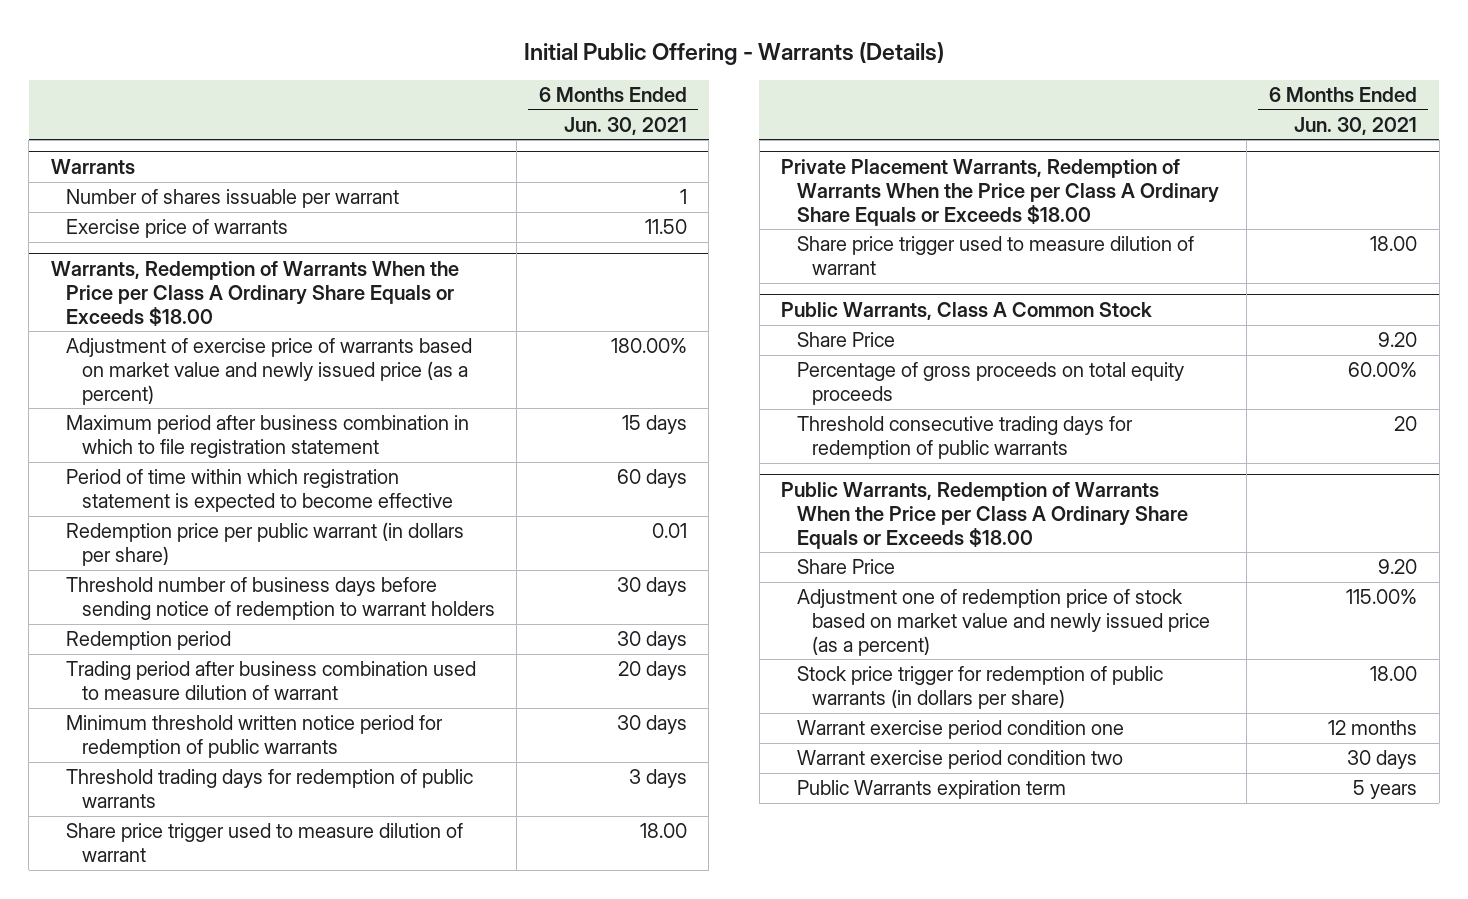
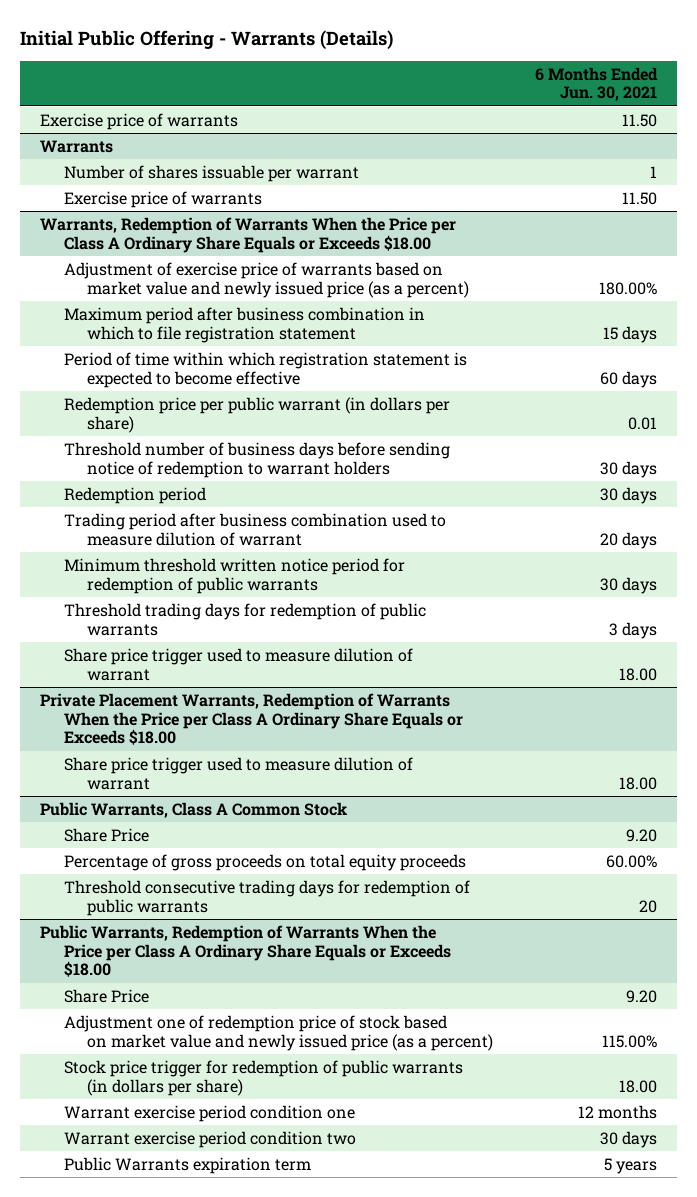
+ Exercise price of warrants | 11.50

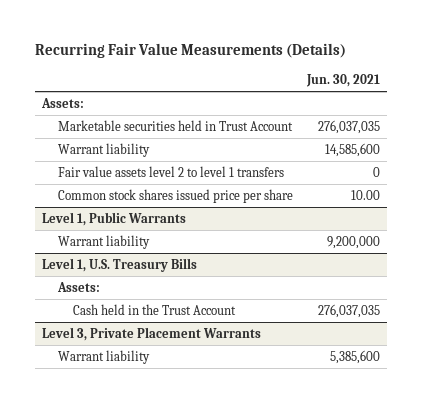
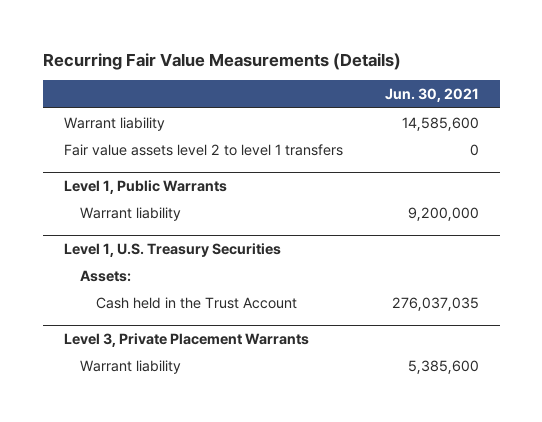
- Assets:
- Marketable securities held in Trust Account | 276,037,035
- Common stock shares issued price per share | 10.00
- Level 1, U.S. Treasury Bills
+ Level 1, U.S. Treasury Securities

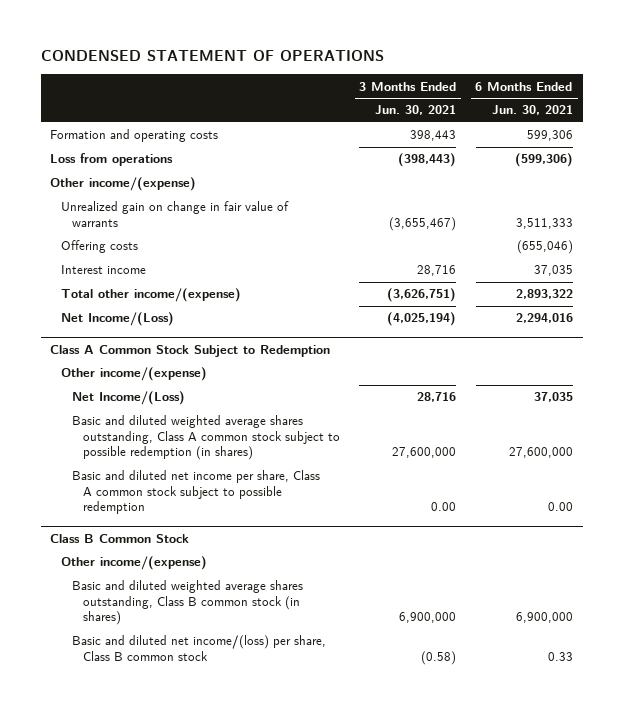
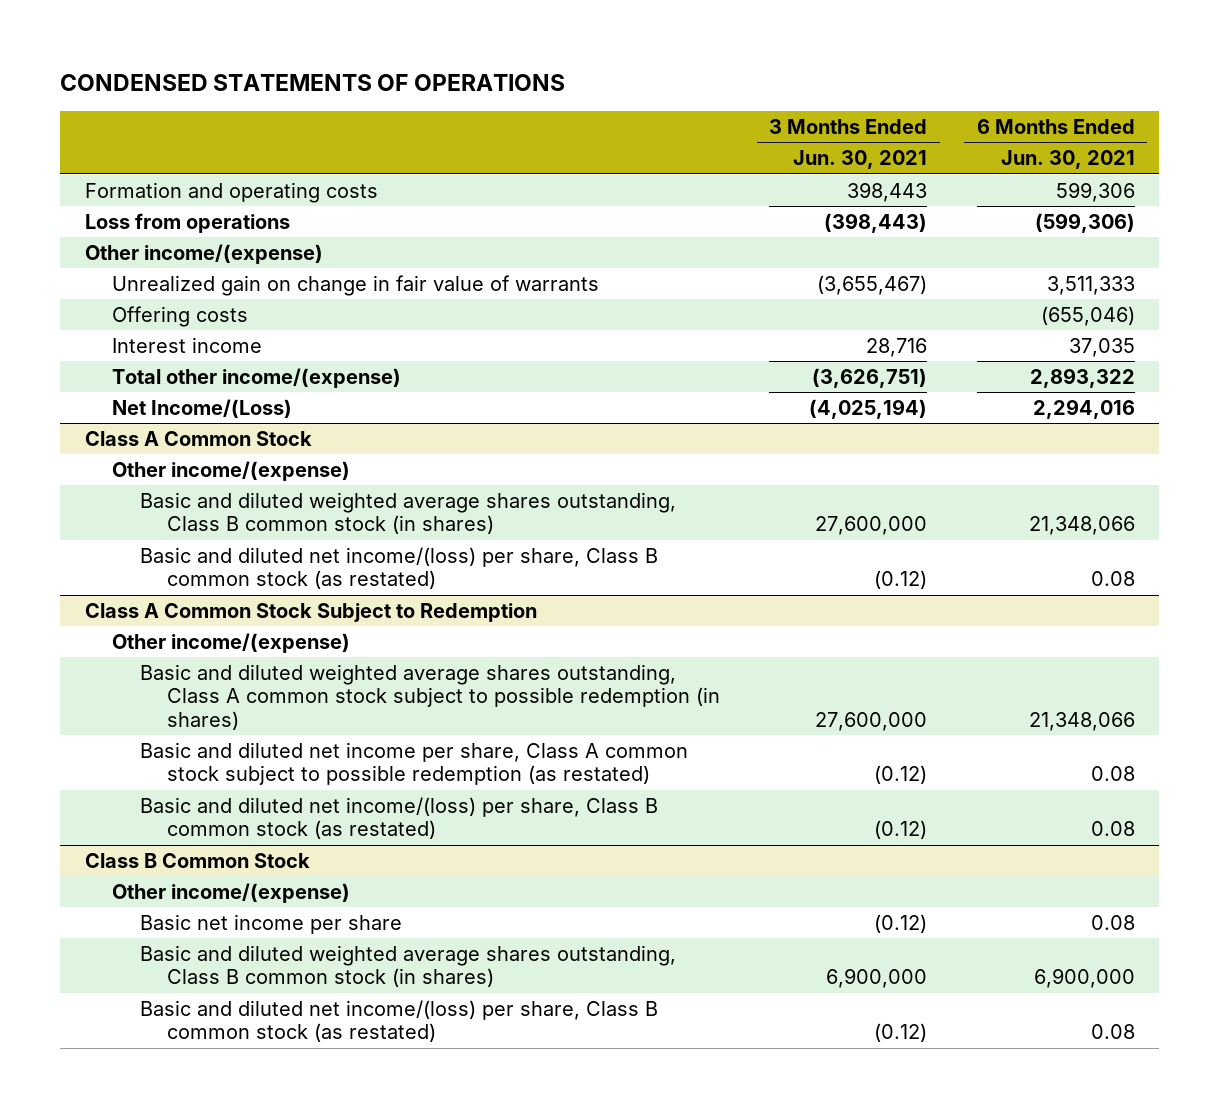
- CONDENSED STATEMENT OF OPERATIONS
+ CONDENSED STATEMENTS OF OPERATIONS
+ Class A Common Stock
+ Other income/(expense)
+ Basic and diluted weighted average shares outstanding, Class B common stock (in shares) | 27,600,000 | 21,348,066
+ Basic and diluted net income/(loss) per share, Class B common stock (as restated) | (0.12) | 0.08
@ Class A Common Stock Subject to Redemption
- Net Income/(Loss) | 28,716 | 37,035
- Basic and diluted weighted average shares outstanding, Class A common stock subject to possible redemption (in shares) | 27,600,000 | 27,600,000
- Basic and diluted net income per share, Class A common stock subject to possible redemption | 0.00 | 0.00
+ Basic and diluted weighted average shares outstanding, Class A common stock subject to possible redemption (in shares) | 27,600,000 | 21,348,066
+ Basic and diluted net income per share, Class A common stock subject to possible redemption (as restated) | (0.12) | 0.08
+ Basic and diluted net income/(loss) per share, Class B common stock (as restated) | (0.12) | 0.08
@ Class B Common Stock
+ Basic net income per share | (0.12) | 0.08
- Basic and diluted net income/(loss) per share, Class B common stock | (0.58) | 0.33
+ Basic and diluted net income/(loss) per share, Class B common stock (as restated) | (0.12) | 0.08

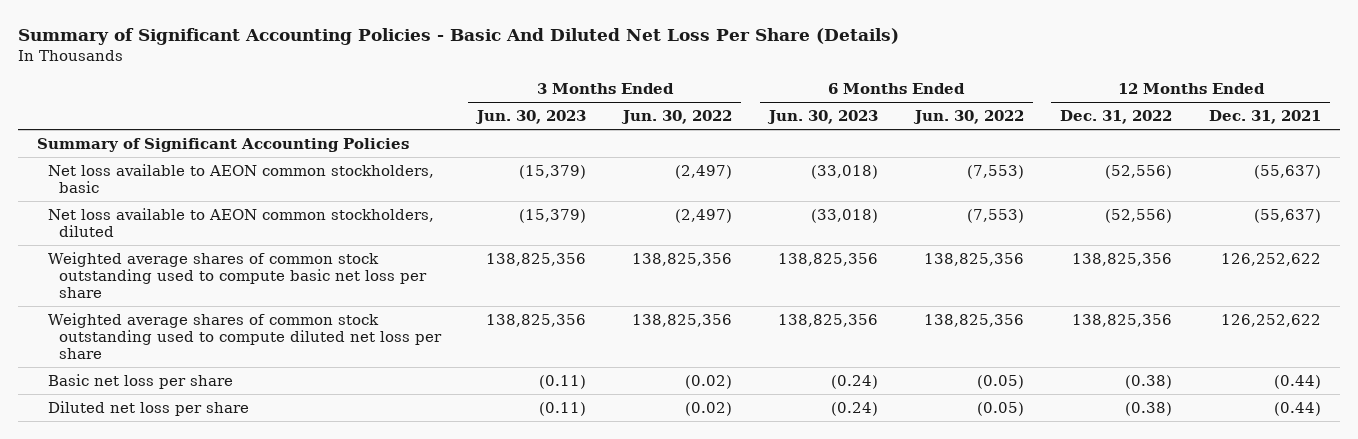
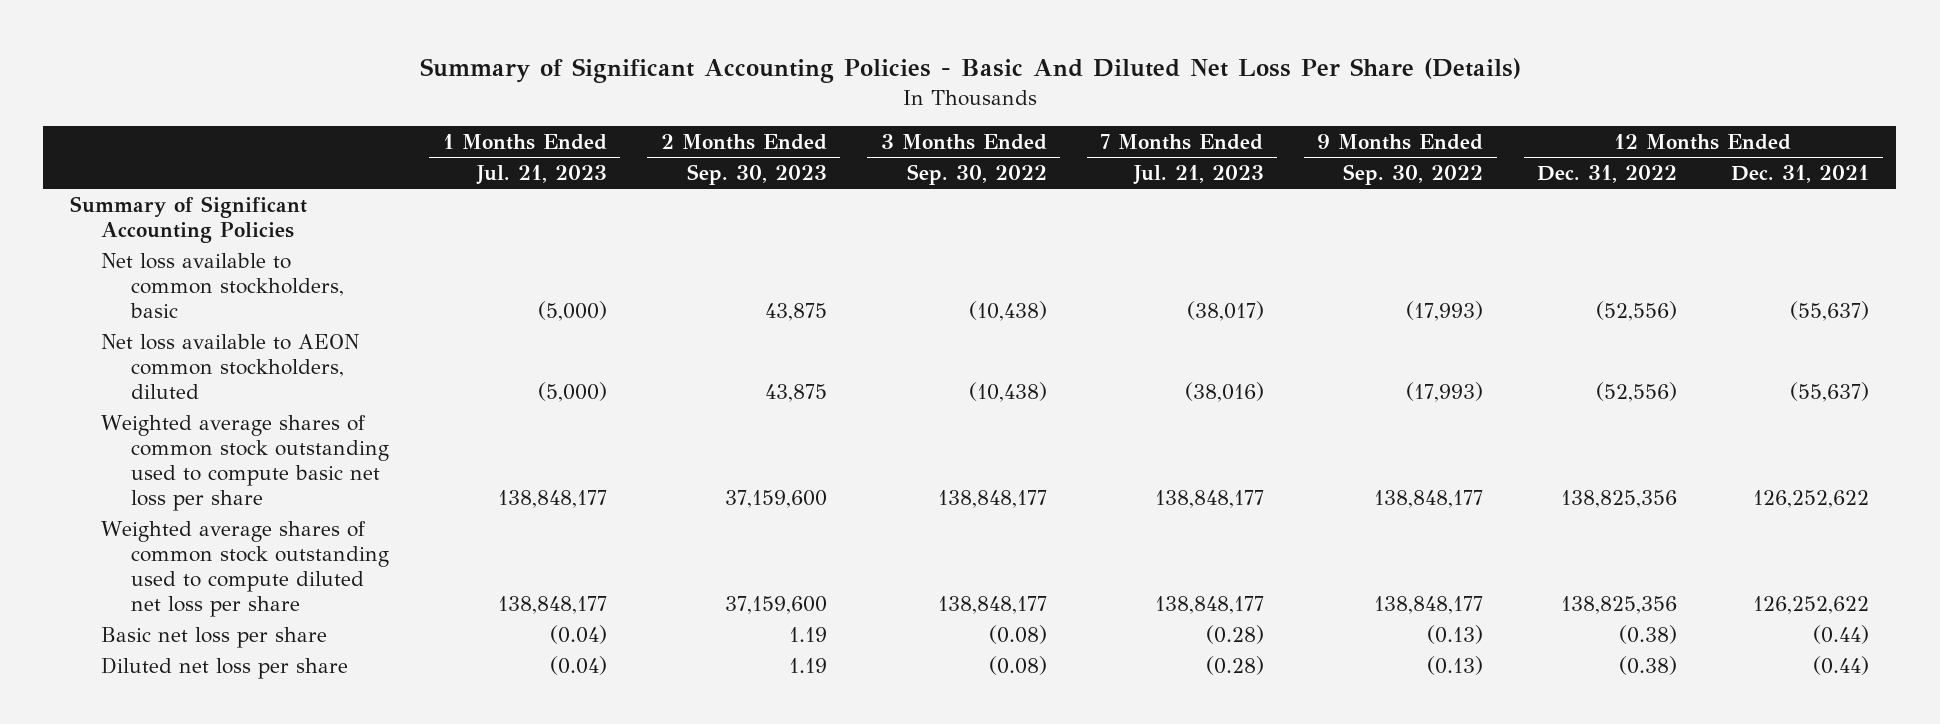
- | 3 Months Ended Jun. 30, 2023 | 3 Months Ended Jun. 30, 2022 | 6 Months Ended Jun. 30, 2023 | 6 Months Ended Jun. 30, 2022 | 12 Months Ended Dec. 31, 2022 | 12 Months Ended Dec. 31, 2021
+ | 1 Months Ended Jul. 21, 2023 | 2 Months Ended Sep. 30, 2023 | 3 Months Ended Sep. 30, 2022 | 7 Months Ended Jul. 21, 2023 | 9 Months Ended Sep. 30, 2022 | 12 Months Ended Dec. 31, 2022 | 12 Months Ended Dec. 31, 2021
- Net loss available to AEON common stockholders, basic | (15,379) | (2,497) | (33,018) | (7,553) | (52,556) | (55,637)
+ Net loss available to common stockholders, basic | (5,000) | 43,875 | (10,438) | (38,017) | (17,993) | (52,556) | (55,637)

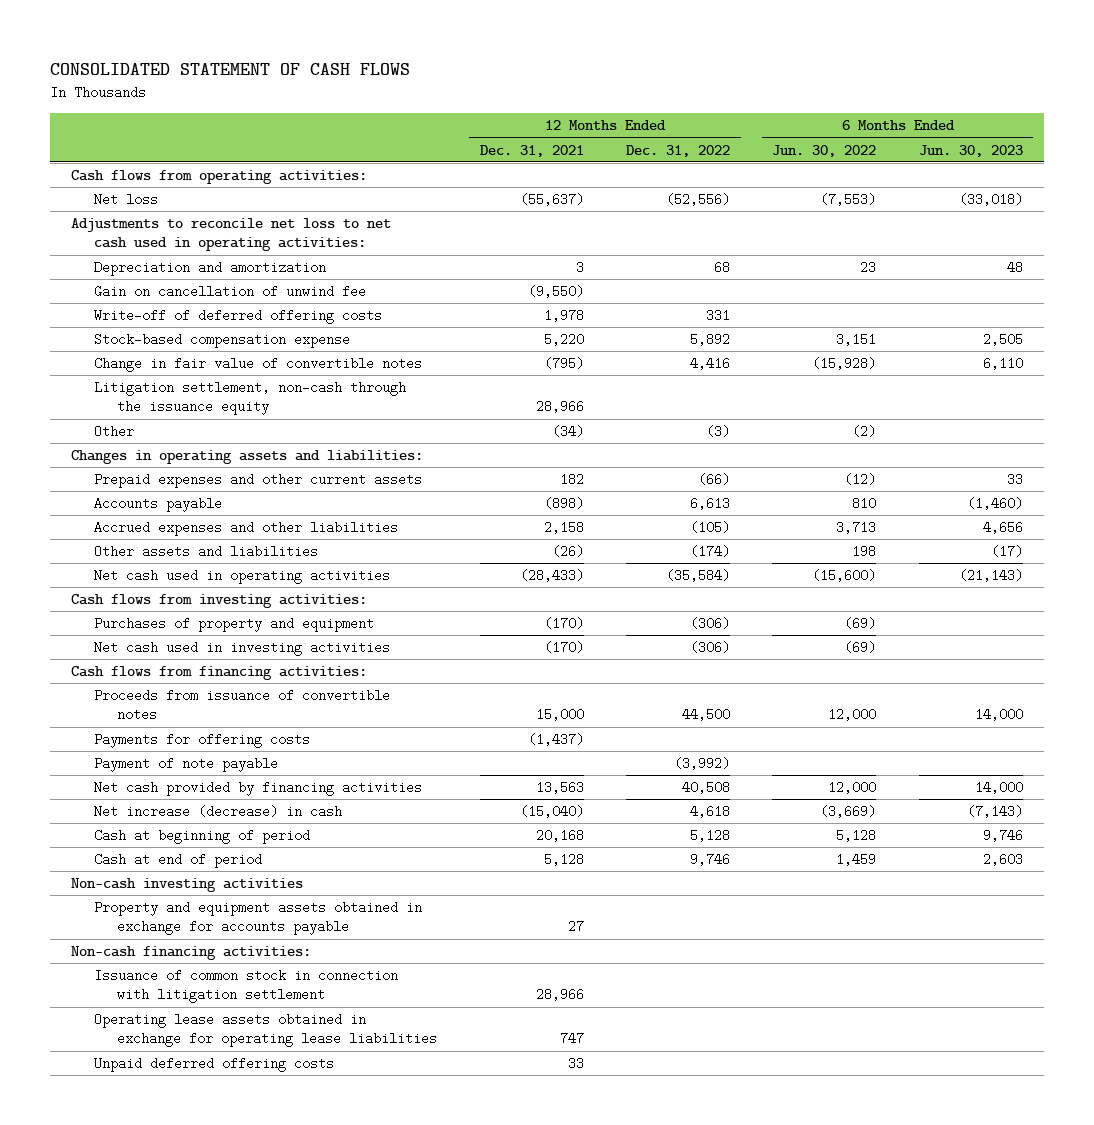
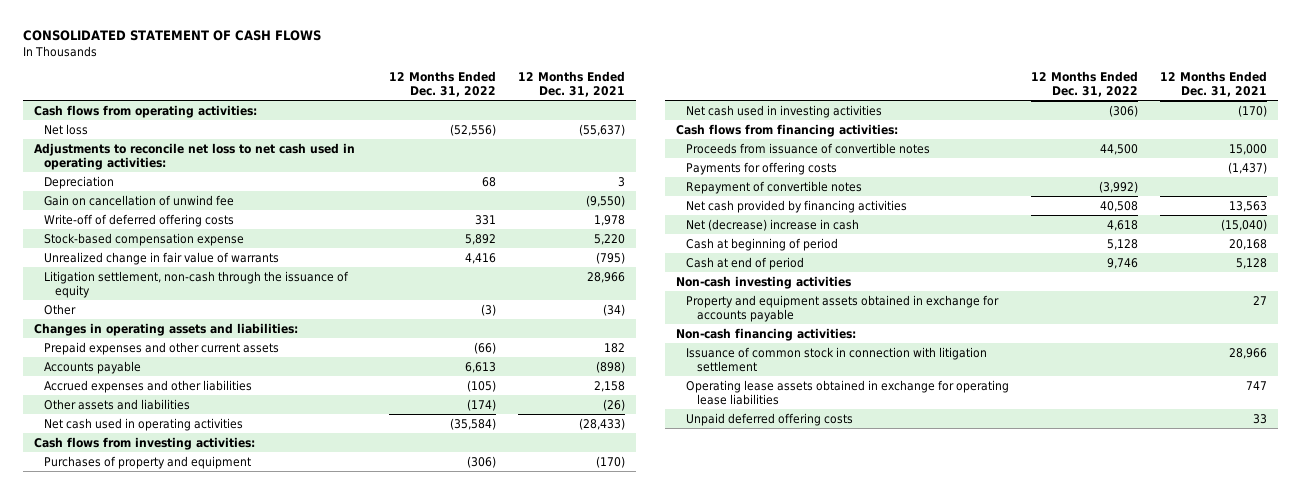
- | 12 Months Ended Dec. 31, 2021 | 12 Months Ended Dec. 31, 2022 | 6 Months Ended Jun. 30, 2022 | 6 Months Ended Jun. 30, 2023
+ | 12 Months Ended Dec. 31, 2022 | 12 Months Ended Dec. 31, 2021
- Depreciation and amortization | 3 | 68 | 23 | 48
+ Depreciation | 68 | 3
- Change in fair value of convertible notes | (795) | 4,416 | (15,928) | 6,110
- Litigation settlement, non-cash through the issuance equity | 28,966 | | |
+ Unrealized change in fair value of warrants | 4,416 | (795)
+ Litigation settlement, non-cash through the issuance of equity | | 28,966
- Payment of note payable | | (3,992) | |
+ Repayment of convertible notes | (3,992) |
- Net increase (decrease) in cash | (15,040) | 4,618 | (3,669) | (7,143)
+ Net (decrease) increase in cash | 4,618 | (15,040)

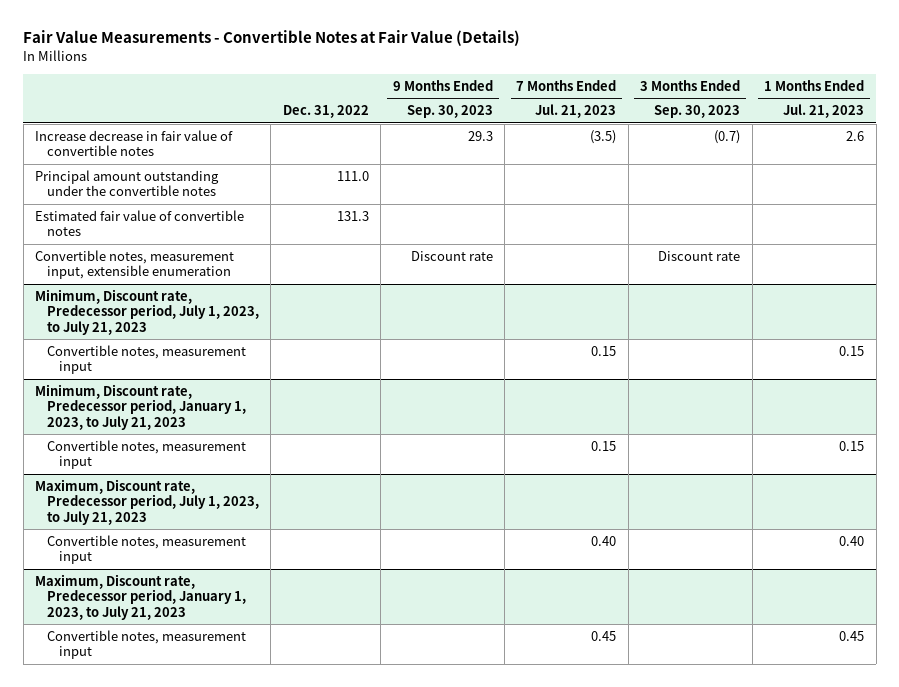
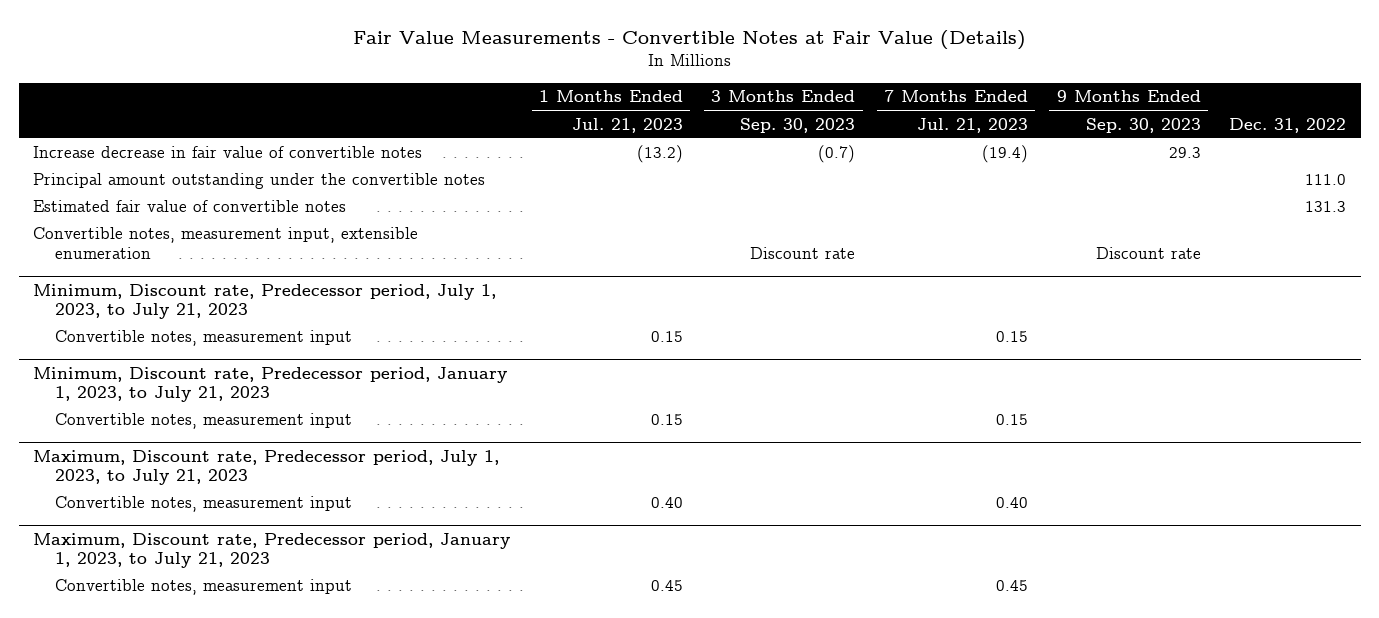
- | Dec. 31, 2022 | 9 Months Ended Sep. 30, 2023 | 7 Months Ended Jul. 21, 2023 | 3 Months Ended Sep. 30, 2023 | 1 Months Ended Jul. 21, 2023
+ | 1 Months Ended Jul. 21, 2023 | 3 Months Ended Sep. 30, 2023 | 7 Months Ended Jul. 21, 2023 | 9 Months Ended Sep. 30, 2023 | Dec. 31, 2022
- Increase decrease in fair value of convertible notes | | 29.3 | (3.5) | (0.7) | 2.6
+ Increase decrease in fair value of convertible notes | (13.2) | (0.7) | (19.4) | 29.3 |

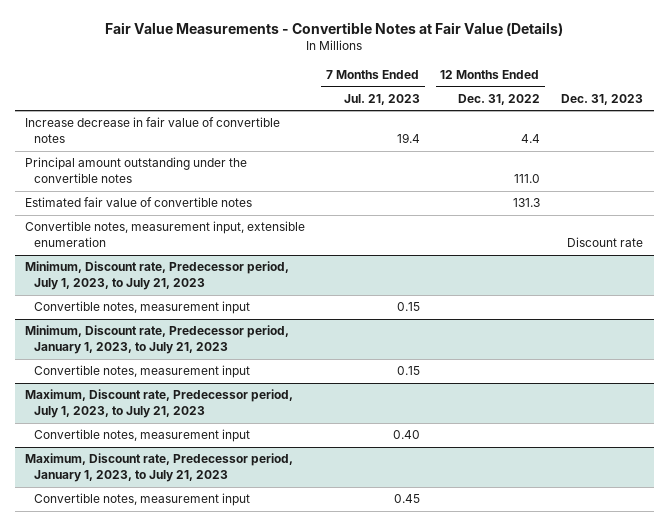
- | 1 Months Ended Jul. 21, 2023 | 3 Months Ended Sep. 30, 2023 | 7 Months Ended Jul. 21, 2023 | 9 Months Ended Sep. 30, 2023 | Dec. 31, 2022
+ | 7 Months Ended Jul. 21, 2023 | 12 Months Ended Dec. 31, 2022 | Dec. 31, 2023
- Increase decrease in fair value of convertible notes | (13.2) | (0.7) | (19.4) | 29.3 |
+ Increase decrease in fair value of convertible notes | 19.4 | 4.4 |

